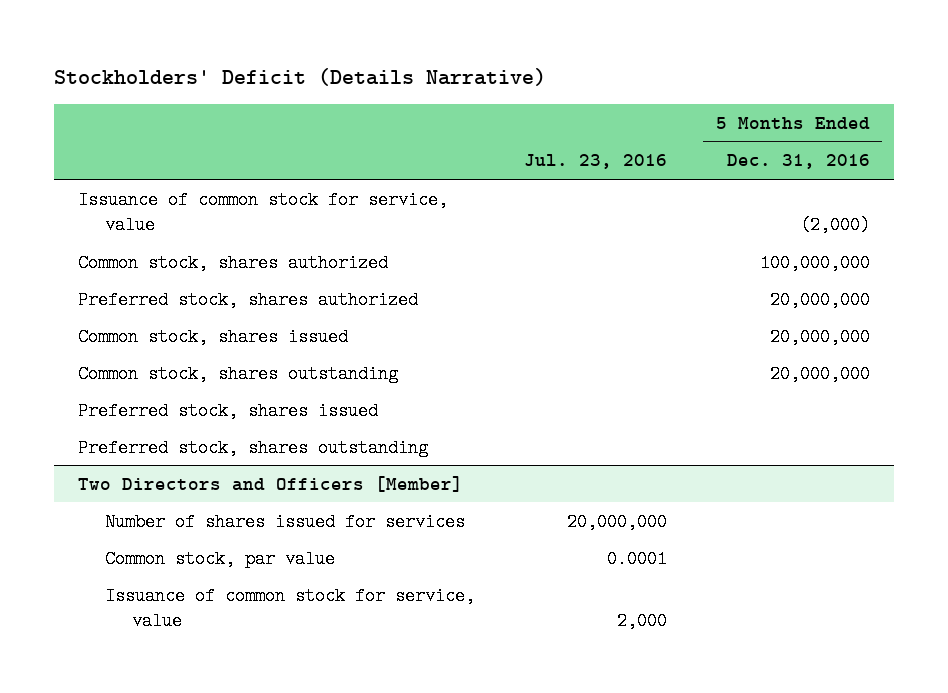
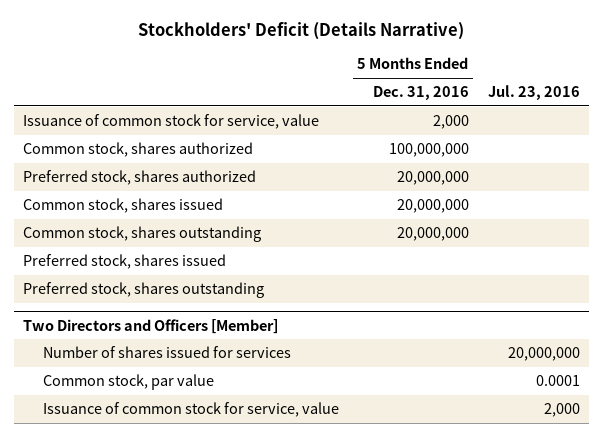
- | Jul. 23, 2016 | 5 Months Ended Dec. 31, 2016
+ | 5 Months Ended Dec. 31, 2016 | Jul. 23, 2016
- Issuance of common stock for service, value | | (2,000)
+ Issuance of common stock for service, value | 2,000 |

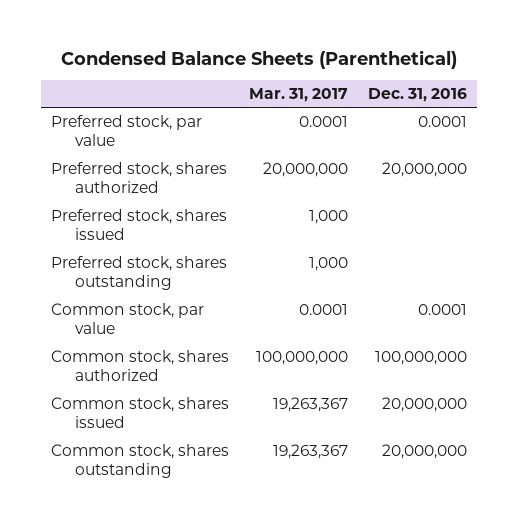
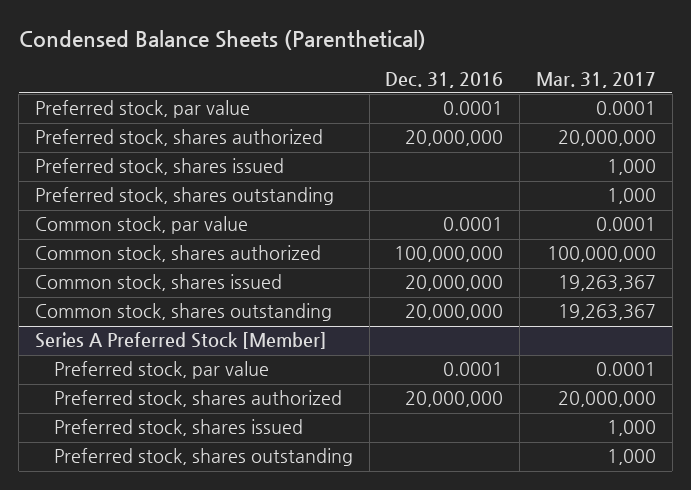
- | Mar. 31, 2017 | Dec. 31, 2016
+ | Dec. 31, 2016 | Mar. 31, 2017
+ Series A Preferred Stock [Member]
+ Preferred stock, par value | 0.0001 | 0.0001
+ Preferred stock, shares authorized | 20,000,000 | 20,000,000
+ Preferred stock, shares issued | | 1,000
+ Preferred stock, shares outstanding | | 1,000

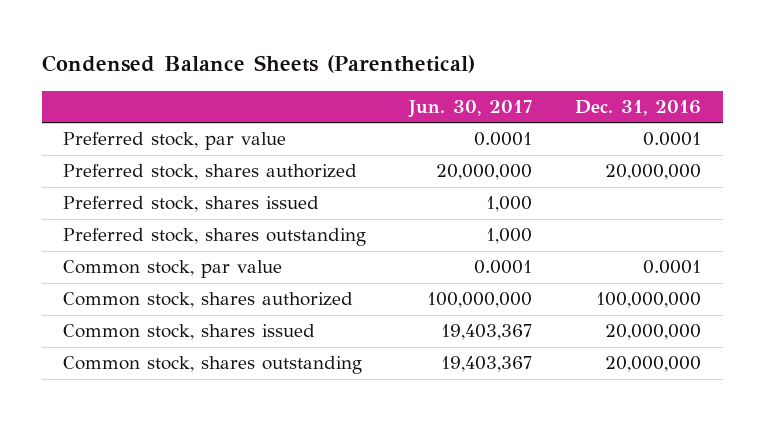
- | Dec. 31, 2016 | Mar. 31, 2017
+ | Jun. 30, 2017 | Dec. 31, 2016
- Series A Preferred Stock [Member]
- Preferred stock, par value | 0.0001 | 0.0001
- Preferred stock, shares authorized | 20,000,000 | 20,000,000
- Preferred stock, shares issued | | 1,000
- Preferred stock, shares outstanding | | 1,000

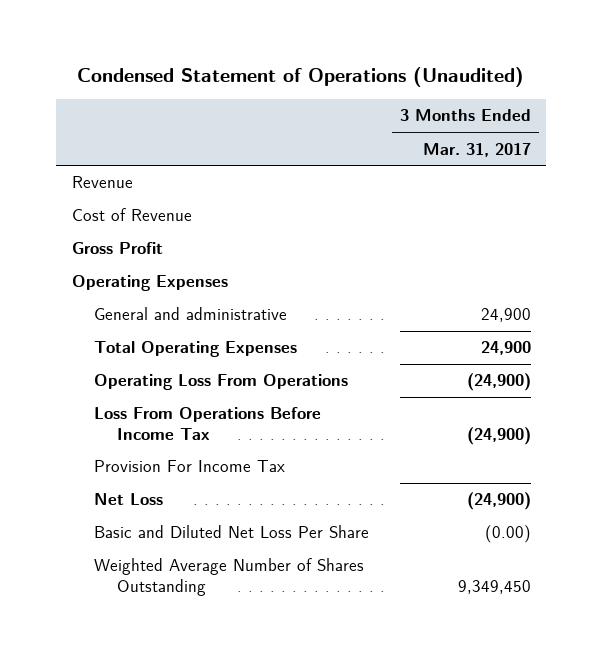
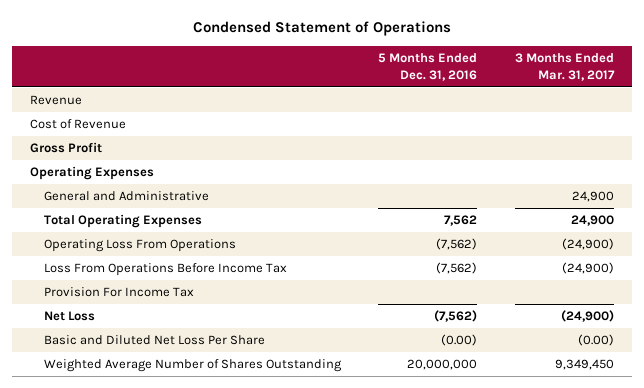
- Condensed Statement of Operations (Unaudited)
+ Condensed Statement of Operations
- | 3 Months Ended Mar. 31, 2017
+ | 5 Months Ended Dec. 31, 2016 | 3 Months Ended Mar. 31, 2017
- General and administrative | 24,900
+ General and Administrative | | 24,900

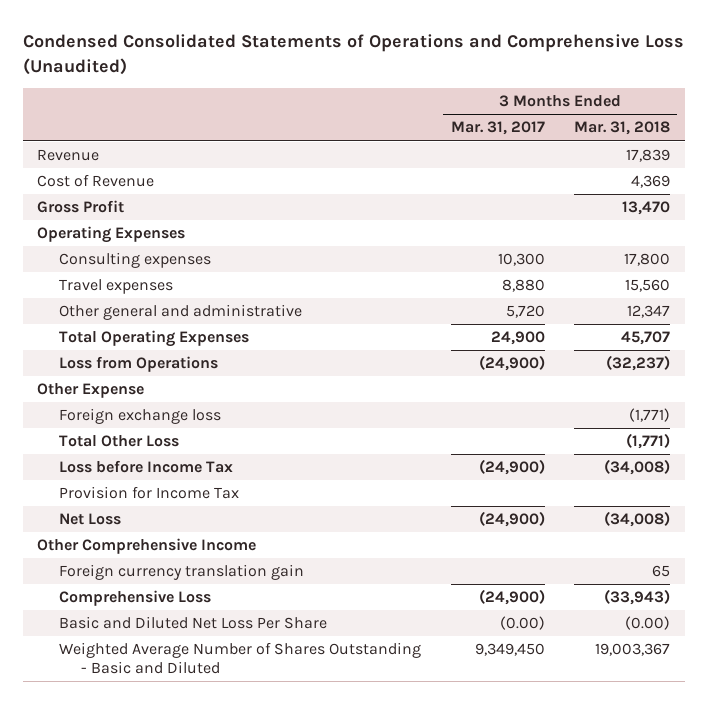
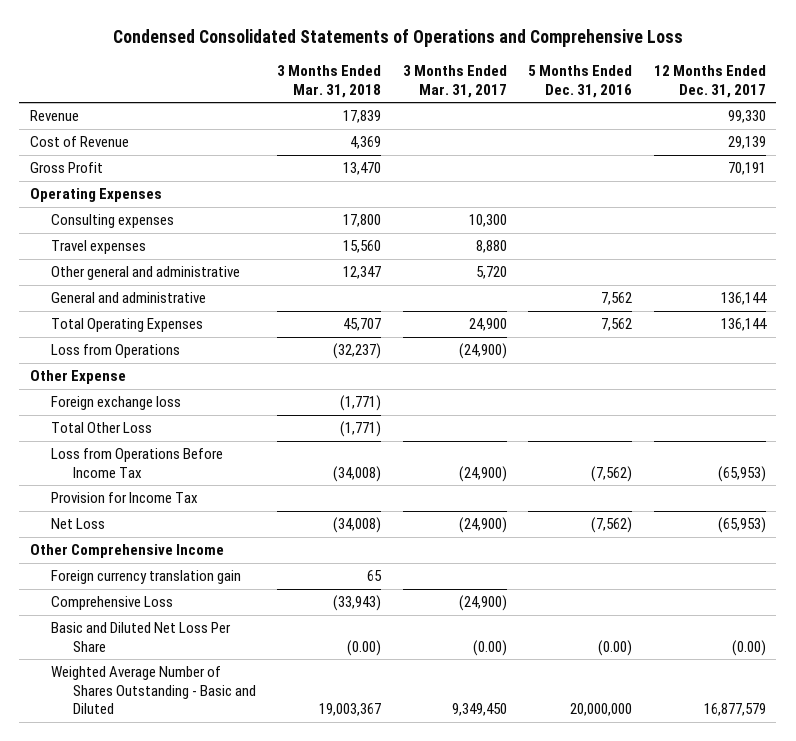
- Condensed Consolidated Statements of Operations and Comprehensive Loss (Unaudited)
+ Condensed Consolidated Statements of Operations and Comprehensive Loss
- | 3 Months Ended Mar. 31, 2017 | 3 Months Ended Mar. 31, 2018
+ | 3 Months Ended Mar. 31, 2018 | 3 Months Ended Mar. 31, 2017 | 5 Months Ended Dec. 31, 2016 | 12 Months Ended Dec. 31, 2017
+ General and administrative | | | 7,562 | 136,144
- Loss before Income Tax | (24,900) | (34,008)
+ Loss from Operations Before Income Tax | (34,008) | (24,900) | (7,562) | (65,953)

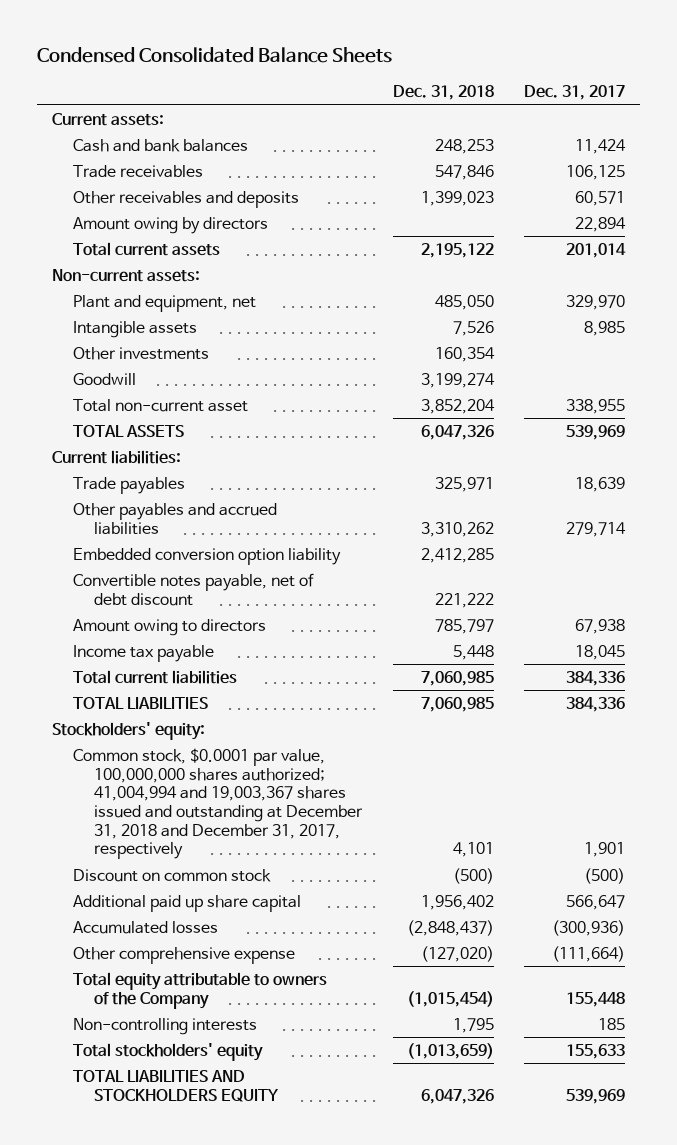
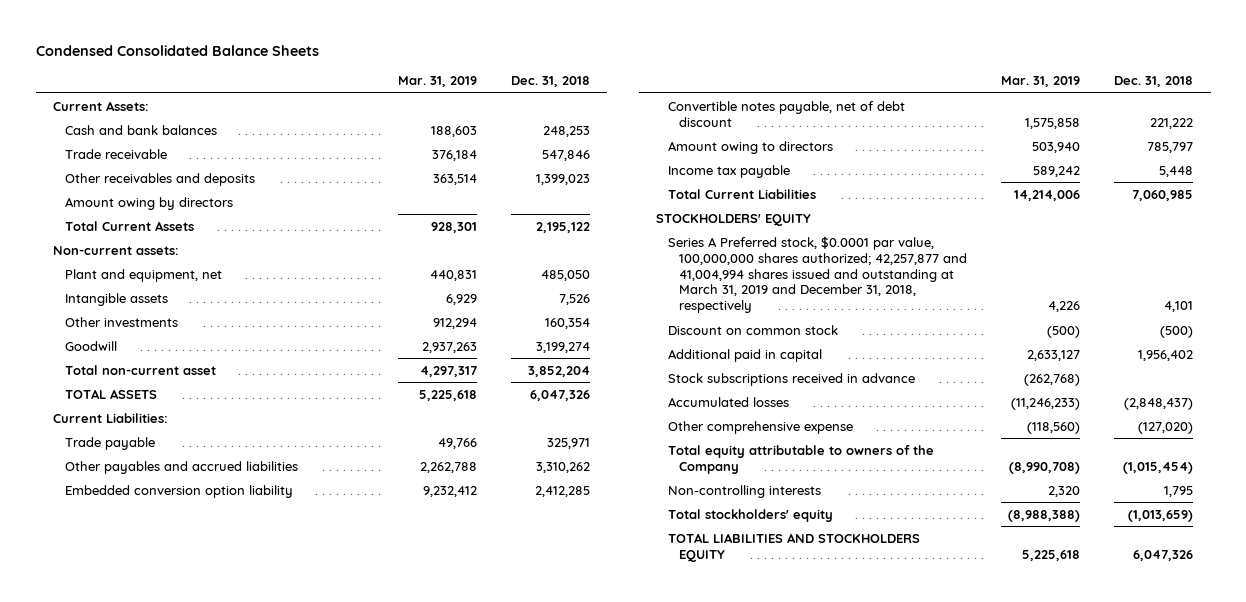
- | Dec. 31, 2018 | Dec. 31, 2017
+ | Mar. 31, 2019 | Dec. 31, 2018
- Current assets:
+ Current Assets:
- Trade receivables | 547,846 | 106,125
+ Trade receivable | 376,184 | 547,846
- Total current assets | 2,195,122 | 201,014
+ Total Current Assets | 928,301 | 2,195,122
- Current liabilities:
- Trade payables | 325,971 | 18,639
+ Current Liabilities:
+ Trade payable | 49,766 | 325,971
- Total current liabilities | 7,060,985 | 384,336
- TOTAL LIABILITIES | 7,060,985 | 384,336
- Stockholders' equity:
- Common stock, $0.0001 par value, 100,000,000 shares authorized; 41,004,994 and 19,003,367 shares issued and outstanding at December 31, 2018 and December 31, 2017, respectively | 4,101 | 1,901
+ Total Current Liabilities | 14,214,006 | 7,060,985
+ STOCKHOLDERS' EQUITY
+ Series A Preferred stock, $0.0001 par value, 100,000,000 shares authorized; 42,257,877 and 41,004,994 shares issued and outstanding at March 31, 2019 and December 31, 2018, respectively | 4,226 | 4,101
- Additional paid up share capital | 1,956,402 | 566,647
+ Additional paid in capital | 2,633,127 | 1,956,402
+ Stock subscriptions received in advance | (262,768) |

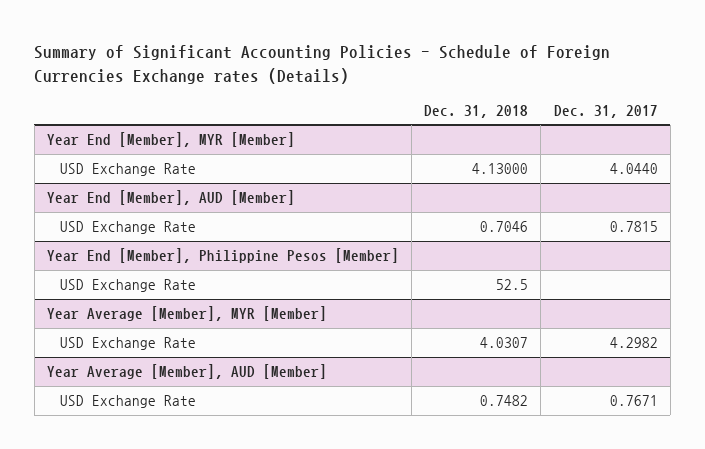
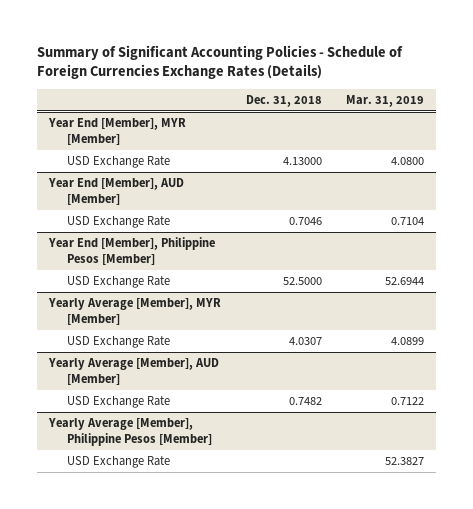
- Summary of Significant Accounting Policies - Schedule of Foreign Currencies Exchange rates (Details)
+ Summary of Significant Accounting Policies - Schedule of Foreign Currencies Exchange Rates (Details)
- | Dec. 31, 2018 | Dec. 31, 2017
+ | Dec. 31, 2018 | Mar. 31, 2019
@ Year End [Member], Philippine Pesos [Member]
- USD Exchange Rate | 52.5 |
- Year Average [Member], MYR [Member]
@ Year End [Member], Philippine Pesos [Member]
+ USD Exchange Rate | 52.5000 | 52.6944
+ Yearly Average [Member], MYR [Member]
- Year Average [Member], AUD [Member]
+ Yearly Average [Member], AUD [Member]
+ Yearly Average [Member], Philippine Pesos [Member]
+ USD Exchange Rate | | 52.3827

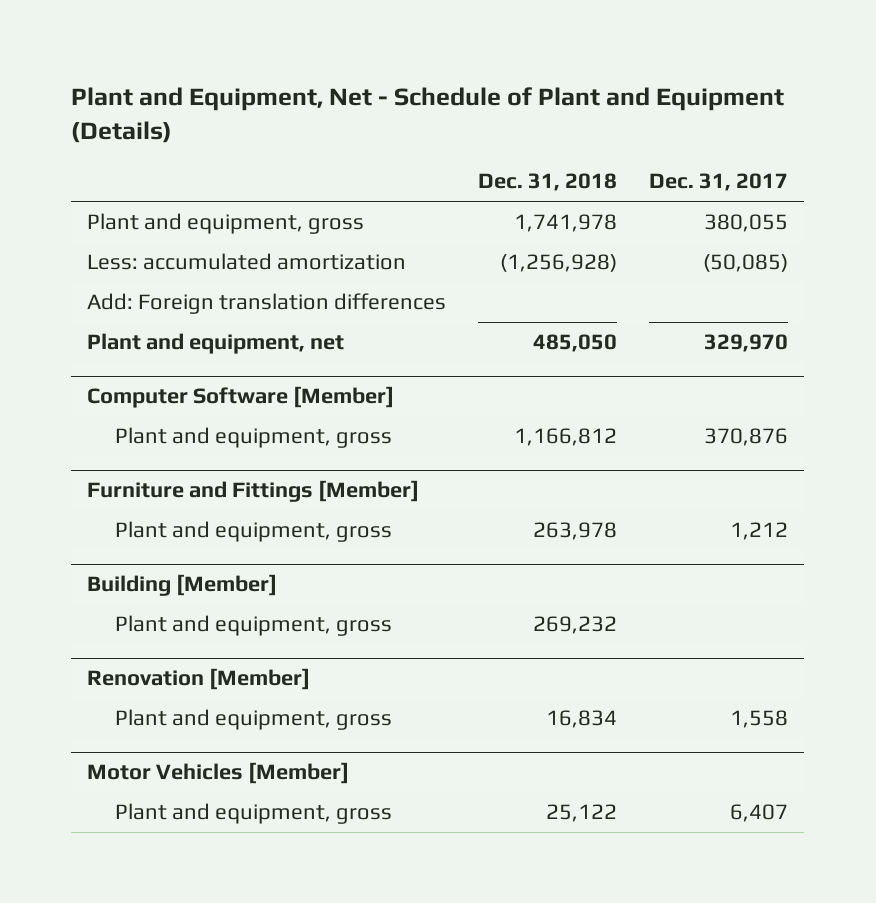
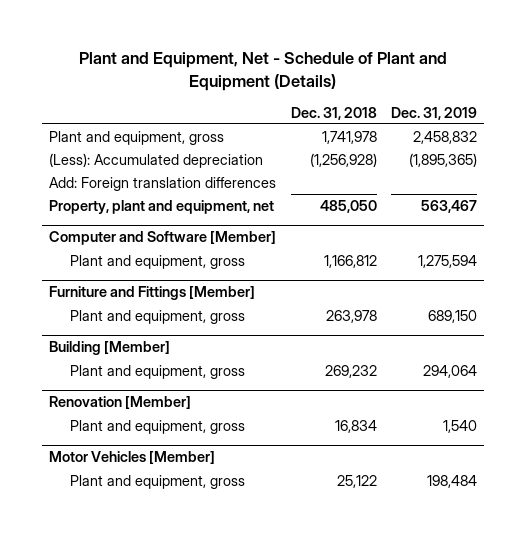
- | Dec. 31, 2018 | Dec. 31, 2017
+ | Dec. 31, 2018 | Dec. 31, 2019
- Less: accumulated amortization | (1,256,928) | (50,085)
+ (Less): Accumulated depreciation | (1,256,928) | (1,895,365)
- Plant and equipment, net | 485,050 | 329,970
- Computer Software [Member]
+ Property, plant and equipment, net | 485,050 | 563,467
+ Computer and Software [Member]

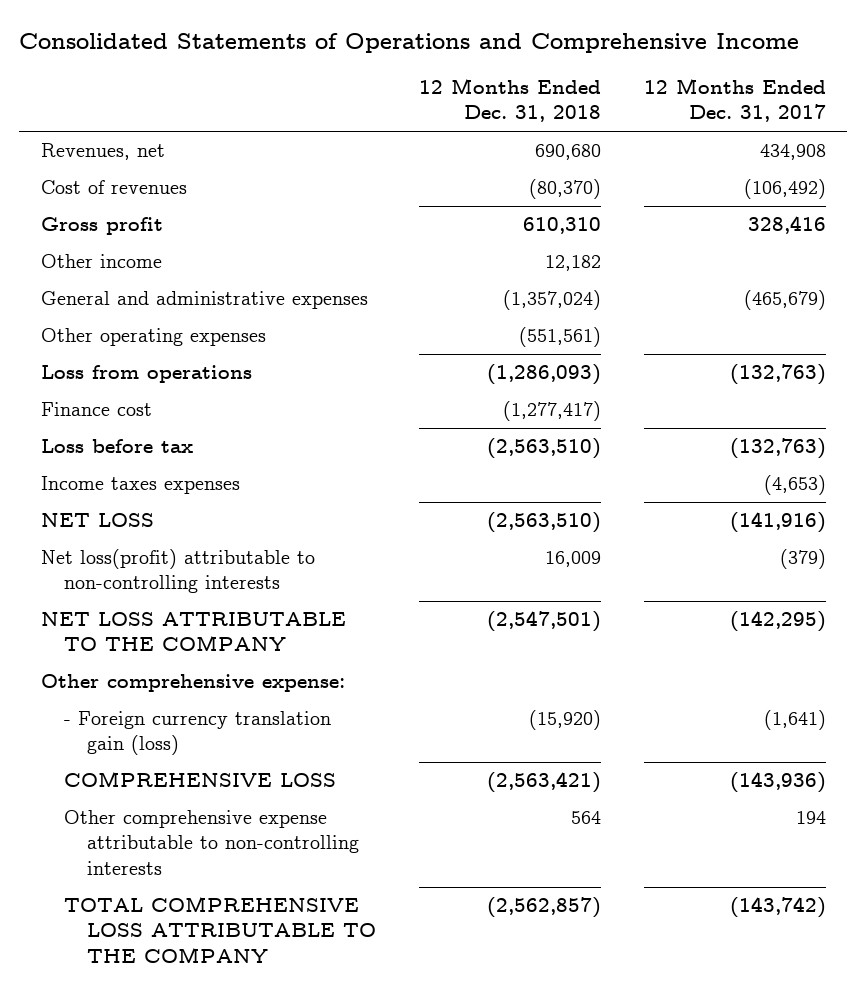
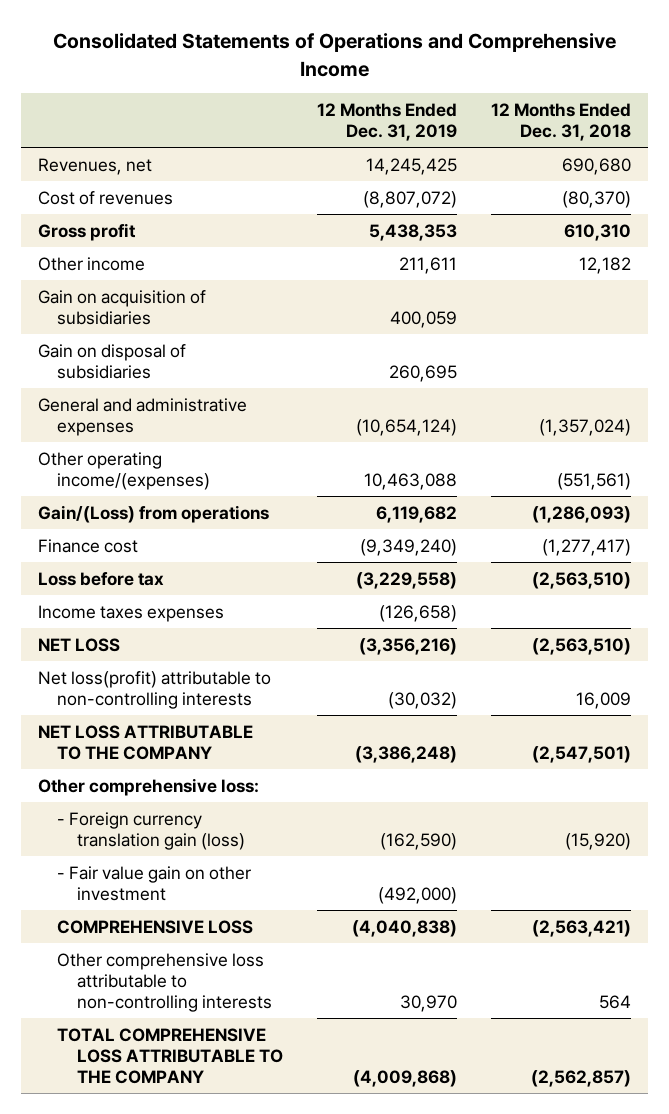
- | 12 Months Ended Dec. 31, 2018 | 12 Months Ended Dec. 31, 2017
+ | 12 Months Ended Dec. 31, 2019 | 12 Months Ended Dec. 31, 2018
+ Gain on acquisition of subsidiaries | 400,059 |
+ Gain on disposal of subsidiaries | 260,695 |
- Other operating expenses | (551,561) |
- Loss from operations | (1,286,093) | (132,763)
+ Other operating income/(expenses) | 10,463,088 | (551,561)
+ Gain/(Loss) from operations | 6,119,682 | (1,286,093)
- Other comprehensive expense:
+ Other comprehensive loss:
+ - Fair value gain on other investment | (492,000) |
- Other comprehensive expense attributable to non-controlling interests | 564 | 194
+ Other comprehensive loss attributable to non-controlling interests | 30,970 | 564

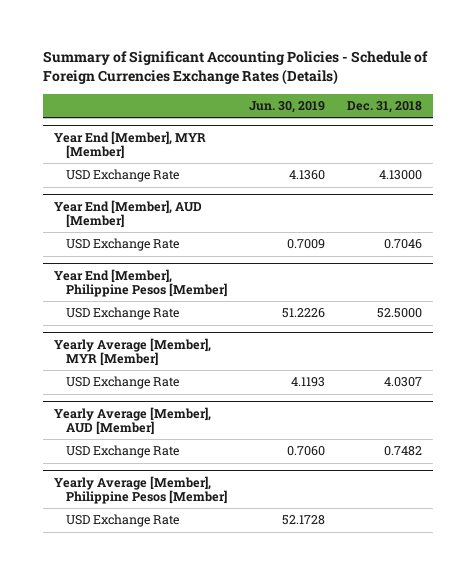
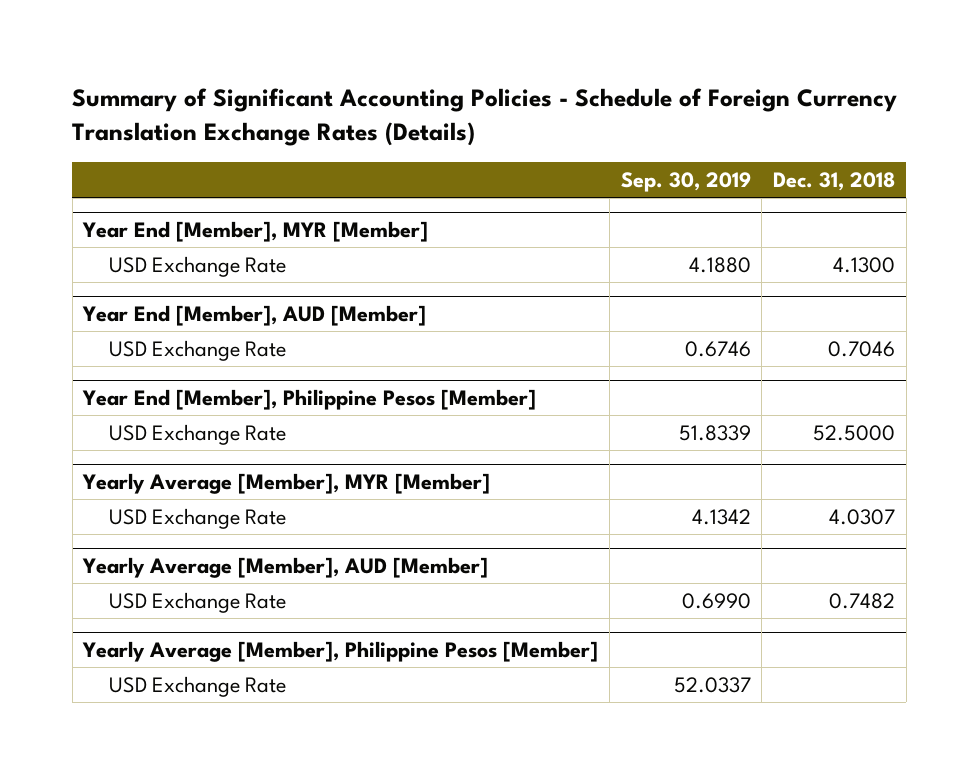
- Summary of Significant Accounting Policies - Schedule of Foreign Currencies Exchange Rates (Details)
+ Summary of Significant Accounting Policies - Schedule of Foreign Currency Translation Exchange Rates (Details)
- | Jun. 30, 2019 | Dec. 31, 2018
+ | Sep. 30, 2019 | Dec. 31, 2018
@ Year End [Member], MYR [Member]
- USD Exchange Rate | 4.1360 | 4.13000
+ USD Exchange Rate | 4.1880 | 4.1300

